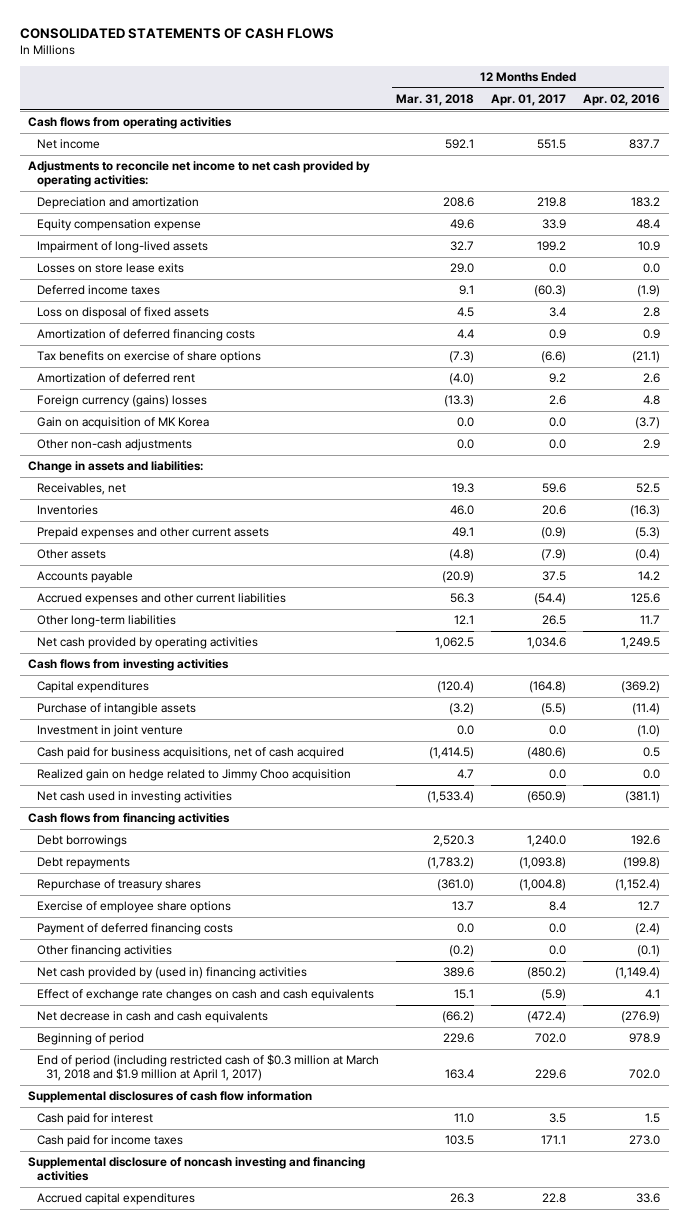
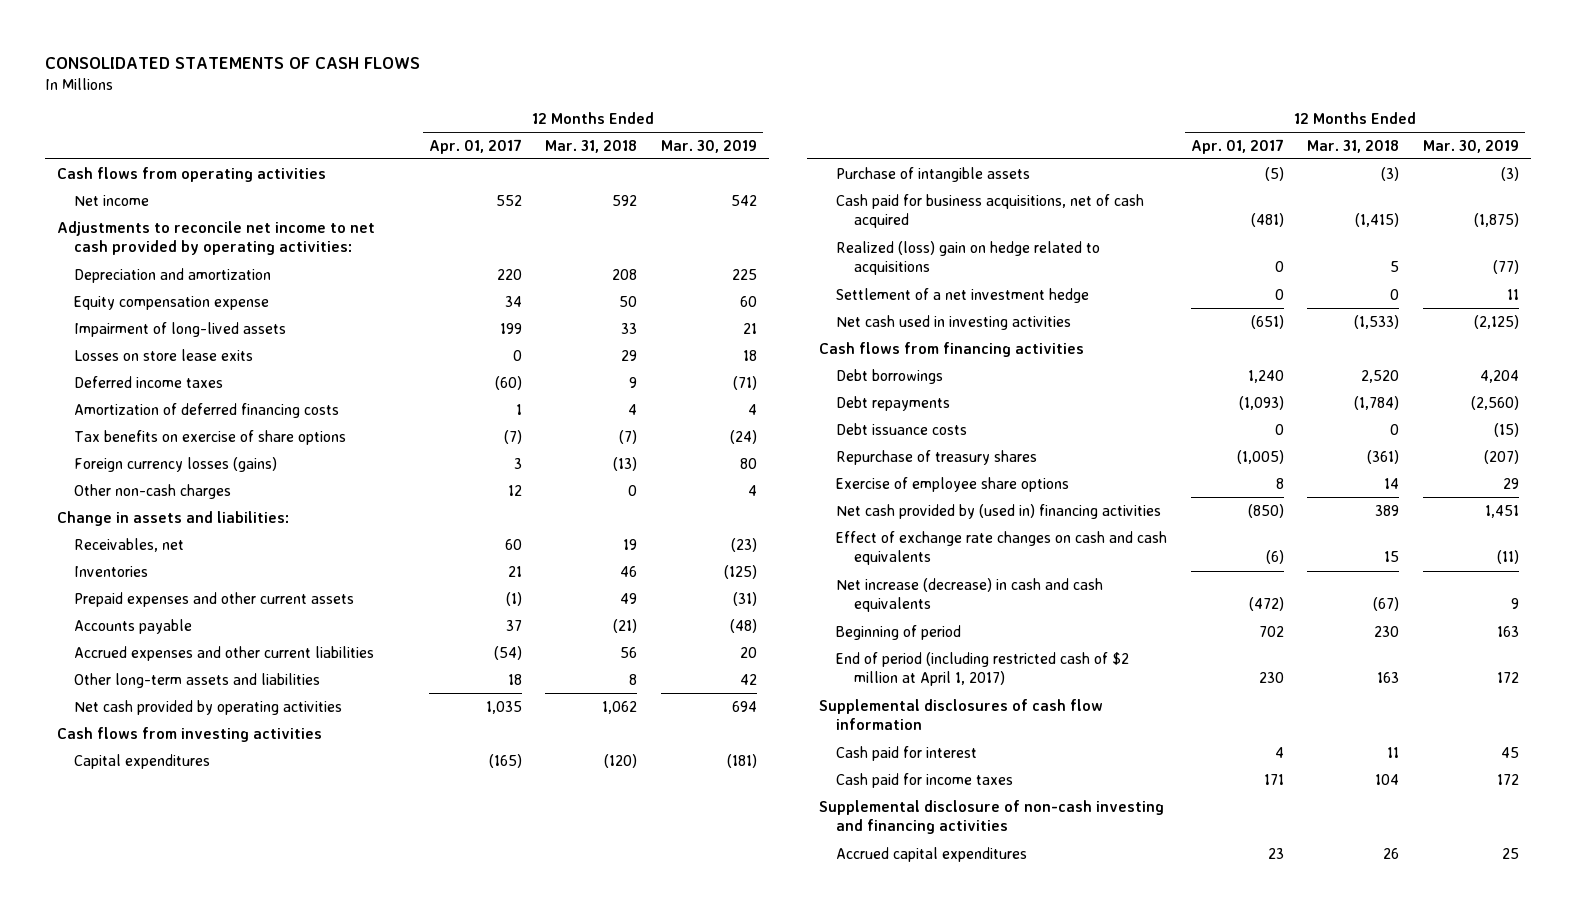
- | 12 Months Ended Mar. 31, 2018 | 12 Months Ended Apr. 01, 2017 | 12 Months Ended Apr. 02, 2016
+ | 12 Months Ended Apr. 01, 2017 | 12 Months Ended Mar. 31, 2018 | 12 Months Ended Mar. 30, 2019
- Net income | 592.1 | 551.5 | 837.7
+ Net income | 552 | 592 | 542
- Depreciation and amortization | 208.6 | 219.8 | 183.2
- Equity compensation expense | 49.6 | 33.9 | 48.4
- Impairment of long-lived assets | 32.7 | 199.2 | 10.9
- Losses on store lease exits | 29.0 | 0.0 | 0.0
- Deferred income taxes | 9.1 | (60.3) | (1.9)
- Loss on disposal of fixed assets | 4.5 | 3.4 | 2.8
- Amortization of deferred financing costs | 4.4 | 0.9 | 0.9
- Tax benefits on exercise of share options | (7.3) | (6.6) | (21.1)
- Amortization of deferred rent | (4.0) | 9.2 | 2.6
- Foreign currency (gains) losses | (13.3) | 2.6 | 4.8
- Gain on acquisition of MK Korea | 0.0 | 0.0 | (3.7)
- Other non-cash adjustments | 0.0 | 0.0 | 2.9
+ Depreciation and amortization | 220 | 208 | 225
+ Equity compensation expense | 34 | 50 | 60
+ Impairment of long-lived assets | 199 | 33 | 21
+ Losses on store lease exits | 0 | 29 | 18
+ Deferred income taxes | (60) | 9 | (71)
+ Amortization of deferred financing costs | 1 | 4 | 4
+ Tax benefits on exercise of share options | (7) | (7) | (24)
+ Foreign currency losses (gains) | 3 | (13) | 80
+ Other non-cash charges | 12 | 0 | 4
- Receivables, net | 19.3 | 59.6 | 52.5
- Inventories | 46.0 | 20.6 | (16.3)
- Prepaid expenses and other current assets | 49.1 | (0.9) | (5.3)
- Other assets | (4.8) | (7.9) | (0.4)
- Accounts payable | (20.9) | 37.5 | 14.2
- Accrued expenses and other current liabilities | 56.3 | (54.4) | 125.6
- Other long-term liabilities | 12.1 | 26.5 | 11.7
- Net cash provided by operating activities | 1,062.5 | 1,034.6 | 1,249.5
+ Receivables, net | 60 | 19 | (23)
+ Inventories | 21 | 46 | (125)
+ Prepaid expenses and other current assets | (1) | 49 | (31)
+ Accounts payable | 37 | (21) | (48)
+ Accrued expenses and other current liabilities | (54) | 56 | 20
+ Other long-term assets and liabilities | 18 | 8 | 42
+ Net cash provided by operating activities | 1,035 | 1,062 | 694
- Capital expenditures | (120.4) | (164.8) | (369.2)
- Purchase of intangible assets | (3.2) | (5.5) | (11.4)
- Investment in joint venture | 0.0 | 0.0 | (1.0)
- Cash paid for business acquisitions, net of cash acquired | (1,414.5) | (480.6) | 0.5
- Realized gain on hedge related to Jimmy Choo acquisition | 4.7 | 0.0 | 0.0
- Net cash used in investing activities | (1,533.4) | (650.9) | (381.1)
+ Capital expenditures | (165) | (120) | (181)
+ Purchase of intangible assets | (5) | (3) | (3)
+ Cash paid for business acquisitions, net of cash acquired | (481) | (1,415) | (1,875)
+ Realized (loss) gain on hedge related to acquisitions | 0 | 5 | (77)
+ Settlement of a net investment hedge | 0 | 0 | 11
+ Net cash used in investing activities | (651) | (1,533) | (2,125)
- Debt borrowings | 2,520.3 | 1,240.0 | 192.6
- Debt repayments | (1,783.2) | (1,093.8) | (199.8)
- Repurchase of treasury shares | (361.0) | (1,004.8) | (1,152.4)
- Exercise of employee share options | 13.7 | 8.4 | 12.7
- Payment of deferred financing costs | 0.0 | 0.0 | (2.4)
- Other financing activities | (0.2) | 0.0 | (0.1)
- Net cash provided by (used in) financing activities | 389.6 | (850.2) | (1,149.4)
- Effect of exchange rate changes on cash and cash equivalents | 15.1 | (5.9) | 4.1
- Net decrease in cash and cash equivalents | (66.2) | (472.4) | (276.9)
- Beginning of period | 229.6 | 702.0 | 978.9
- End of period (including restricted cash of $0.3 million at March 31, 2018 and $1.9 million at April 1, 2017) | 163.4 | 229.6 | 702.0
+ Debt borrowings | 1,240 | 2,520 | 4,204
+ Debt repayments | (1,093) | (1,784) | (2,560)
+ Debt issuance costs | 0 | 0 | (15)
+ Repurchase of treasury shares | (1,005) | (361) | (207)
+ Exercise of employee share options | 8 | 14 | 29
+ Net cash provided by (used in) financing activities | (850) | 389 | 1,451
+ Effect of exchange rate changes on cash and cash equivalents | (6) | 15 | (11)
+ Net increase (decrease) in cash and cash equivalents | (472) | (67) | 9
+ Beginning of period | 702 | 230 | 163
+ End of period (including restricted cash of $2 million at April 1, 2017) | 230 | 163 | 172
- Cash paid for interest | 11.0 | 3.5 | 1.5
- Cash paid for income taxes | 103.5 | 171.1 | 273.0
- Supplemental disclosure of noncash investing and financing activities
- Accrued capital expenditures | 26.3 | 22.8 | 33.6
+ Cash paid for interest | 4 | 11 | 45
+ Cash paid for income taxes | 171 | 104 | 172
+ Supplemental disclosure of non-cash investing and financing activities
+ Accrued capital expenditures | 23 | 26 | 25

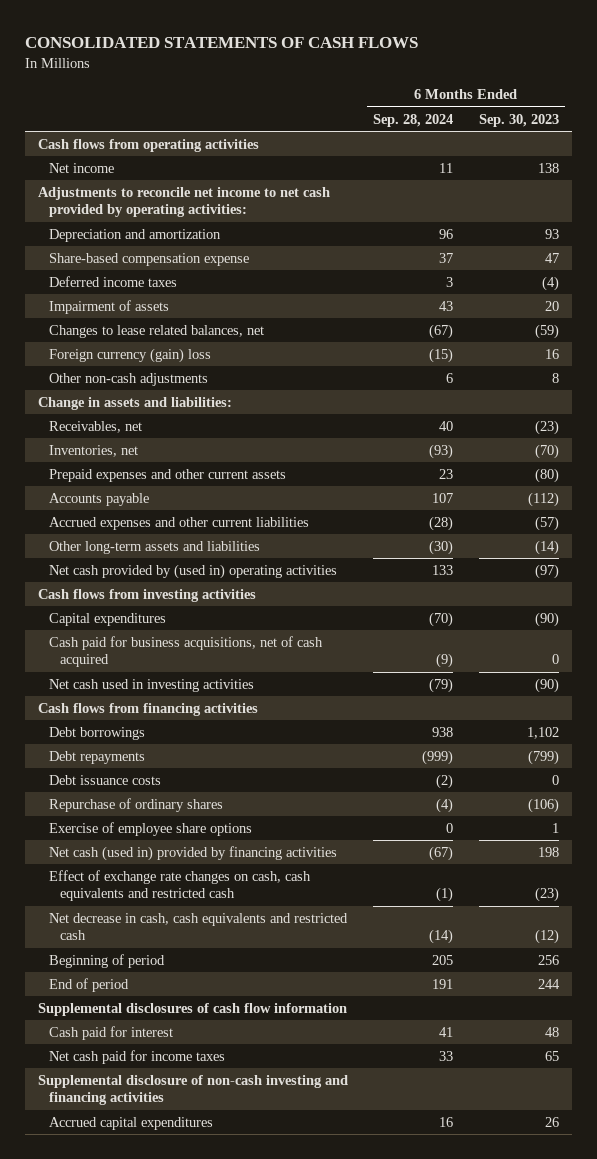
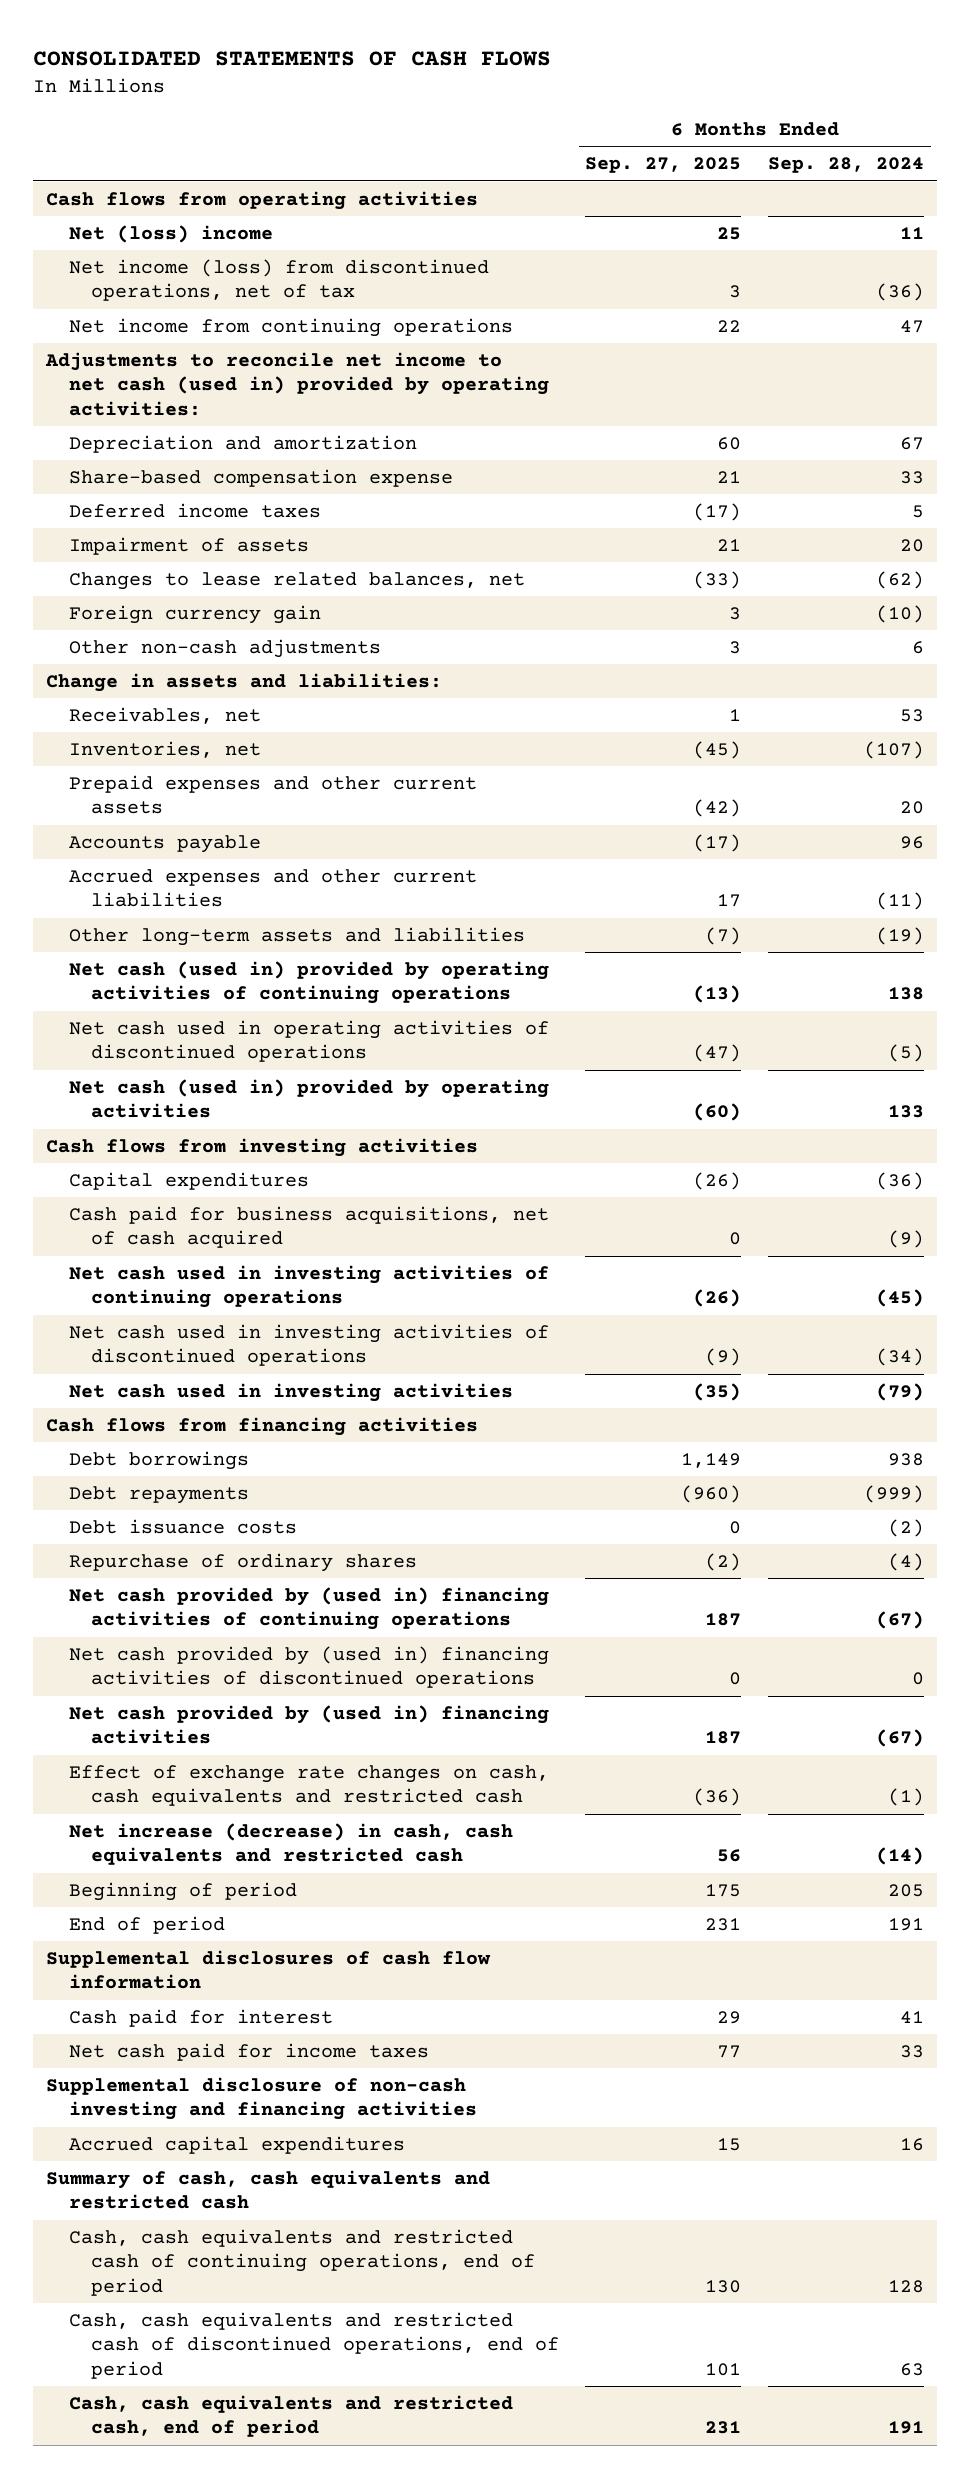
- | 6 Months Ended Sep. 28, 2024 | 6 Months Ended Sep. 30, 2023
+ | 6 Months Ended Sep. 27, 2025 | 6 Months Ended Sep. 28, 2024
- Net income | 11 | 138
- Adjustments to reconcile net income to net cash provided by operating activities:
- Depreciation and amortization | 96 | 93
- Share-based compensation expense | 37 | 47
- Deferred income taxes | 3 | (4)
- Impairment of assets | 43 | 20
- Changes to lease related balances, net | (67) | (59)
- Foreign currency (gain) loss | (15) | 16
+ Net (loss) income | 25 | 11
+ Net income (loss) from discontinued operations, net of tax | 3 | (36)
+ Net income from continuing operations | 22 | 47
+ Adjustments to reconcile net income to net cash (used in) provided by operating activities:
+ Depreciation and amortization | 60 | 67
+ Share-based compensation expense | 21 | 33
+ Deferred income taxes | (17) | 5
+ Impairment of assets | 21 | 20
+ Changes to lease related balances, net | (33) | (62)
+ Foreign currency gain | 3 | (10)
- Receivables, net | 40 | (23)
- Inventories, net | (93) | (70)
- Prepaid expenses and other current assets | 23 | (80)
- Accounts payable | 107 | (112)
- Accrued expenses and other current liabilities | (28) | (57)
- Other long-term assets and liabilities | (30) | (14)
- Net cash provided by (used in) operating activities | 133 | (97)
+ Receivables, net | 1 | 53
+ Inventories, net | (45) | (107)
+ Prepaid expenses and other current assets | (42) | 20
+ Accounts payable | (17) | 96
+ Accrued expenses and other current liabilities | 17 | (11)
+ Other long-term assets and liabilities | (7) | (19)
+ Net cash (used in) provided by operating activities of continuing operations | (13) | 138
+ Net cash used in operating activities of discontinued operations | (47) | (5)
+ Net cash (used in) provided by operating activities | (60) | 133
- Capital expenditures | (70) | (90)
+ Capital expenditures | (26) | (36)
+ Net cash used in investing activities of continuing operations | (26) | (45)
+ Net cash used in investing activities of discontinued operations | (9) | (34)
- Exercise of employee share options | 0 | 1
- Net cash (used in) provided by financing activities | (67) | 198
+ Net cash provided by (used in) financing activities of continuing operations | 187 | (67)
+ Net cash provided by (used in) financing activities of discontinued operations | 0 | 0
+ Net cash provided by (used in) financing activities | 187 | (67)
- Net decrease in cash, cash equivalents and restricted cash | (14) | (12)
+ Net increase (decrease) in cash, cash equivalents and restricted cash | 56 | (14)
+ Summary of cash, cash equivalents and restricted cash
+ Cash, cash equivalents and restricted cash of continuing operations, end of period | 130 | 128
+ Cash, cash equivalents and restricted cash of discontinued operations, end of period | 101 | 63
+ Cash, cash equivalents and restricted cash, end of period | 231 | 191

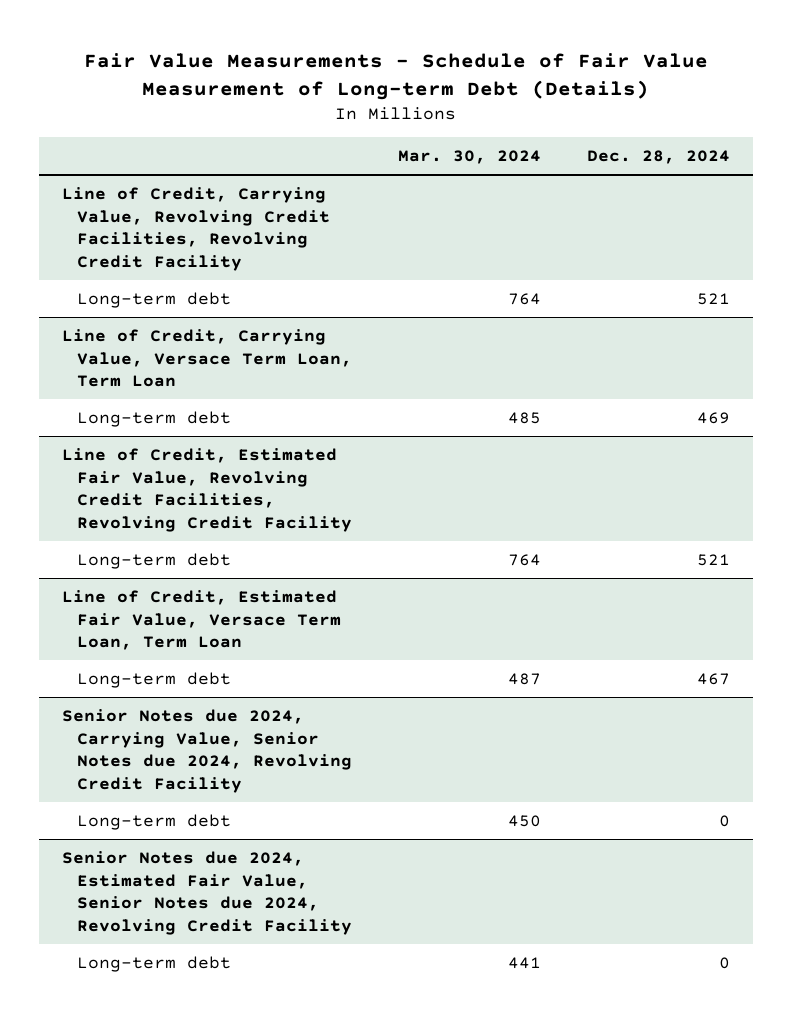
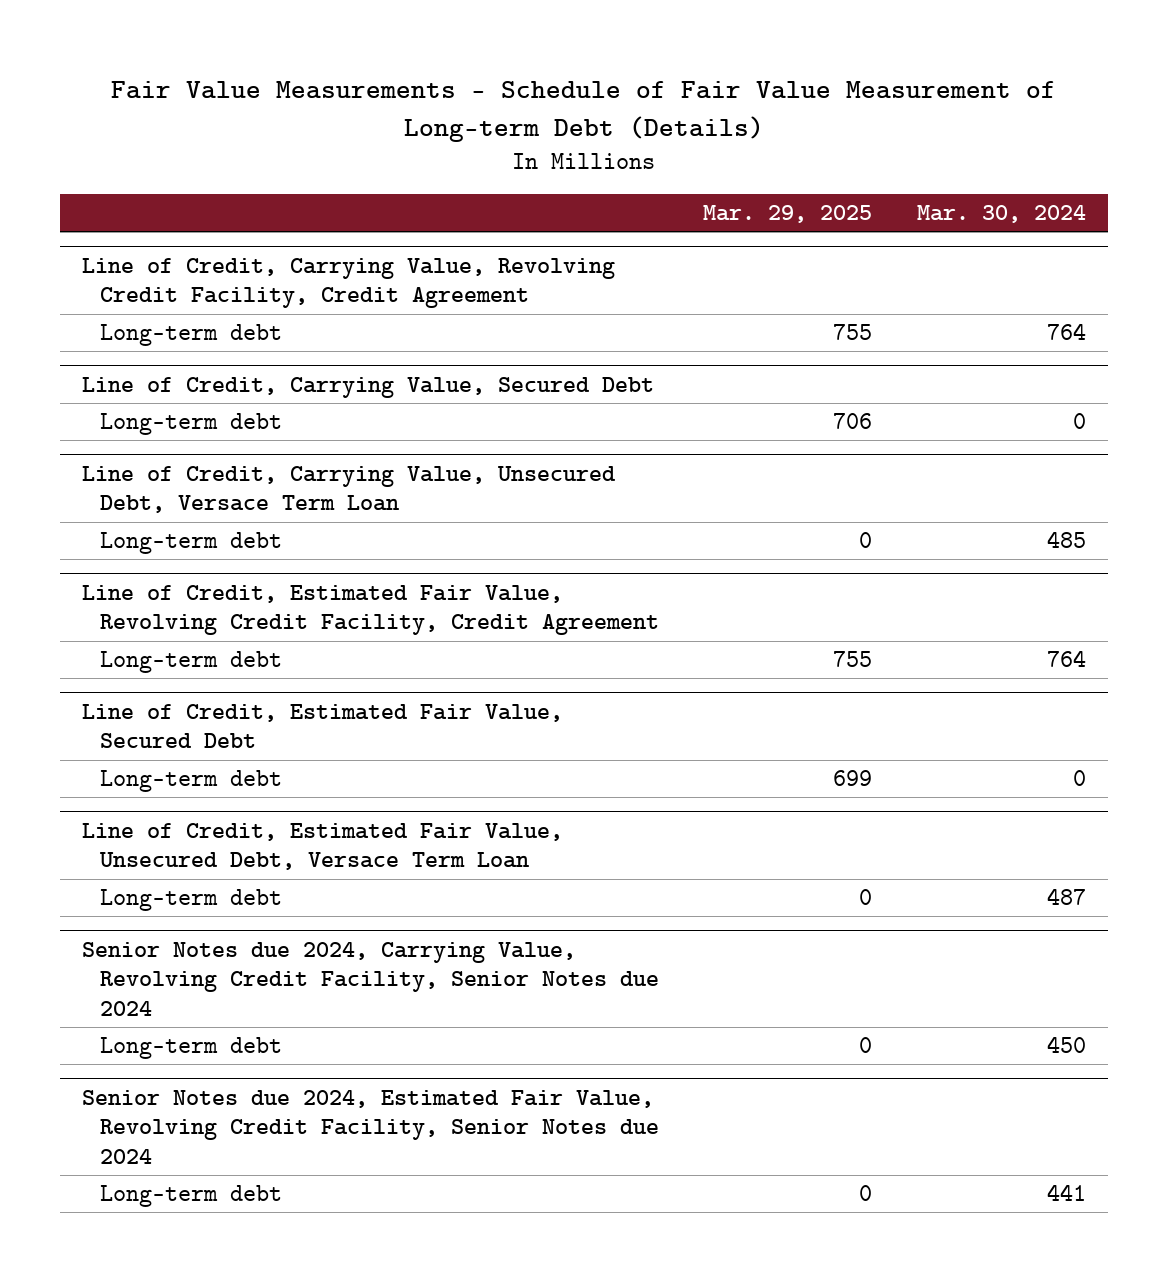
- | Mar. 30, 2024 | Dec. 28, 2024
+ | Mar. 29, 2025 | Mar. 30, 2024
- Line of Credit, Carrying Value, Revolving Credit Facilities, Revolving Credit Facility
+ Line of Credit, Carrying Value, Revolving Credit Facility, Credit Agreement
- Line of Credit, Carrying Value, Versace Term Loan, Term Loan
+ Line of Credit, Carrying Value, Secured Debt
+ Long-term debt | 706 | 0
+ Line of Credit, Carrying Value, Unsecured Debt, Versace Term Loan
- Line of Credit, Estimated Fair Value, Revolving Credit Facilities, Revolving Credit Facility
+ Line of Credit, Estimated Fair Value, Revolving Credit Facility, Credit Agreement
- Line of Credit, Estimated Fair Value, Versace Term Loan, Term Loan
+ Line of Credit, Estimated Fair Value, Secured Debt
+ Long-term debt | 699 | 0
+ Line of Credit, Estimated Fair Value, Unsecured Debt, Versace Term Loan
- Senior Notes due 2024, Carrying Value, Senior Notes due 2024, Revolving Credit Facility
+ Senior Notes due 2024, Carrying Value, Revolving Credit Facility, Senior Notes due 2024
- Senior Notes due 2024, Estimated Fair Value, Senior Notes due 2024, Revolving Credit Facility
+ Senior Notes due 2024, Estimated Fair Value, Revolving Credit Facility, Senior Notes due 2024

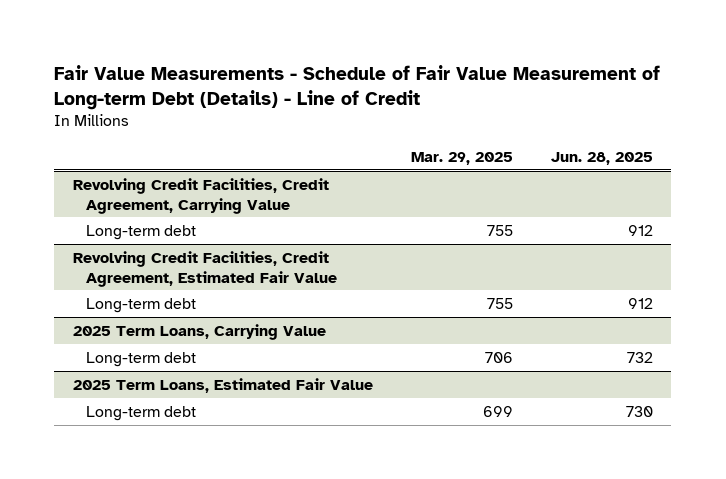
- Fair Value Measurements - Schedule of Fair Value Measurement of Long-term Debt (Details)
+ Fair Value Measurements - Schedule of Fair Value Measurement of Long-term Debt (Details) - Line of Credit
- | Mar. 29, 2025 | Mar. 30, 2024
+ | Mar. 29, 2025 | Jun. 28, 2025
- Line of Credit, Carrying Value, Revolving Credit Facility, Credit Agreement
+ Revolving Credit Facilities, Credit Agreement, Carrying Value
- Line of Credit, Carrying Value, Secured Debt
- Long-term debt | 706 | 0
- Line of Credit, Carrying Value, Unsecured Debt, Versace Term Loan
- Long-term debt | 0 | 485
- Line of Credit, Estimated Fair Value, Revolving Credit Facility, Credit Agreement
+ Revolving Credit Facilities, Credit Agreement, Estimated Fair Value
- Line of Credit, Estimated Fair Value, Secured Debt
+ 2025 Term Loans, Carrying Value
+ Long-term debt | 706 | 732
+ 2025 Term Loans, Estimated Fair Value
- Line of Credit, Estimated Fair Value, Unsecured Debt, Versace Term Loan
- Long-term debt | 0 | 487
- Senior Notes due 2024, Carrying Value, Revolving Credit Facility, Senior Notes due 2024
- Long-term debt | 0 | 450
- Senior Notes due 2024, Estimated Fair Value, Revolving Credit Facility, Senior Notes due 2024
- Long-term debt | 0 | 441

